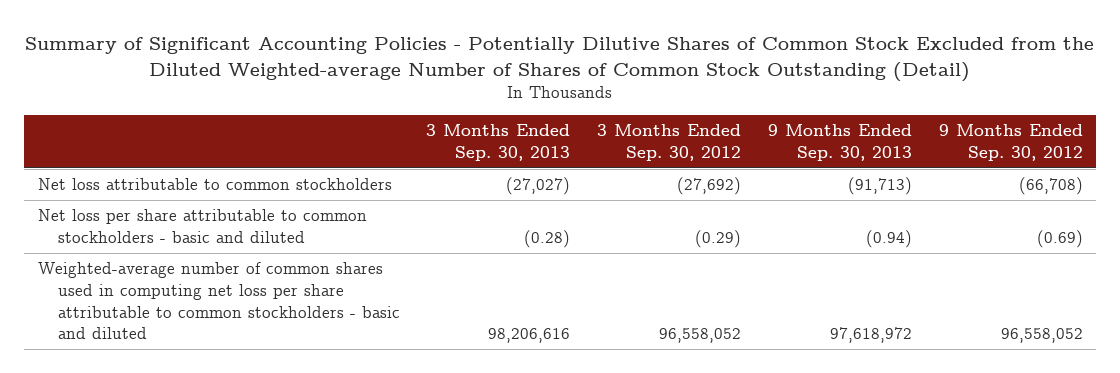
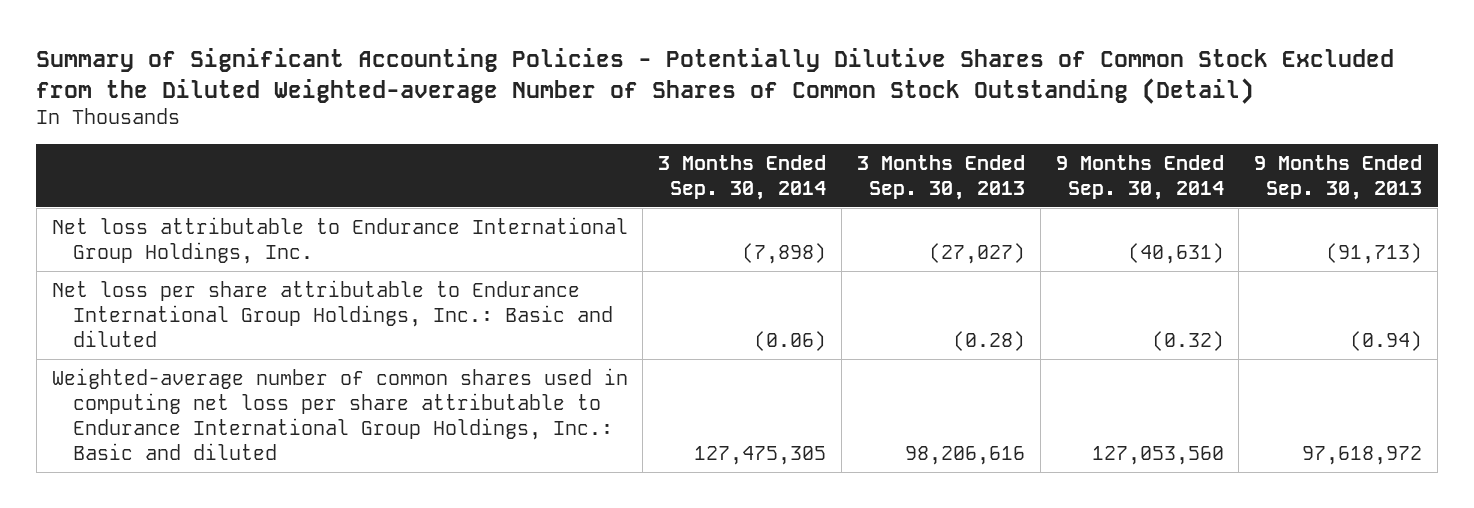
- | 3 Months Ended Sep. 30, 2013 | 3 Months Ended Sep. 30, 2012 | 9 Months Ended Sep. 30, 2013 | 9 Months Ended Sep. 30, 2012
+ | 3 Months Ended Sep. 30, 2014 | 3 Months Ended Sep. 30, 2013 | 9 Months Ended Sep. 30, 2014 | 9 Months Ended Sep. 30, 2013
- Net loss attributable to common stockholders | (27,027) | (27,692) | (91,713) | (66,708)
- Net loss per share attributable to common stockholders - basic and diluted | (0.28) | (0.29) | (0.94) | (0.69)
- Weighted-average number of common shares used in computing net loss per share attributable to common stockholders - basic and diluted | 98,206,616 | 96,558,052 | 97,618,972 | 96,558,052
+ Net loss attributable to Endurance International Group Holdings, Inc. | (7,898) | (27,027) | (40,631) | (91,713)
+ Net loss per share attributable to Endurance International Group Holdings, Inc.: Basic and diluted | (0.06) | (0.28) | (0.32) | (0.94)
+ Weighted-average number of common shares used in computing net loss per share attributable to Endurance International Group Holdings, Inc.: Basic and diluted | 127,475,305 | 98,206,616 | 127,053,560 | 97,618,972

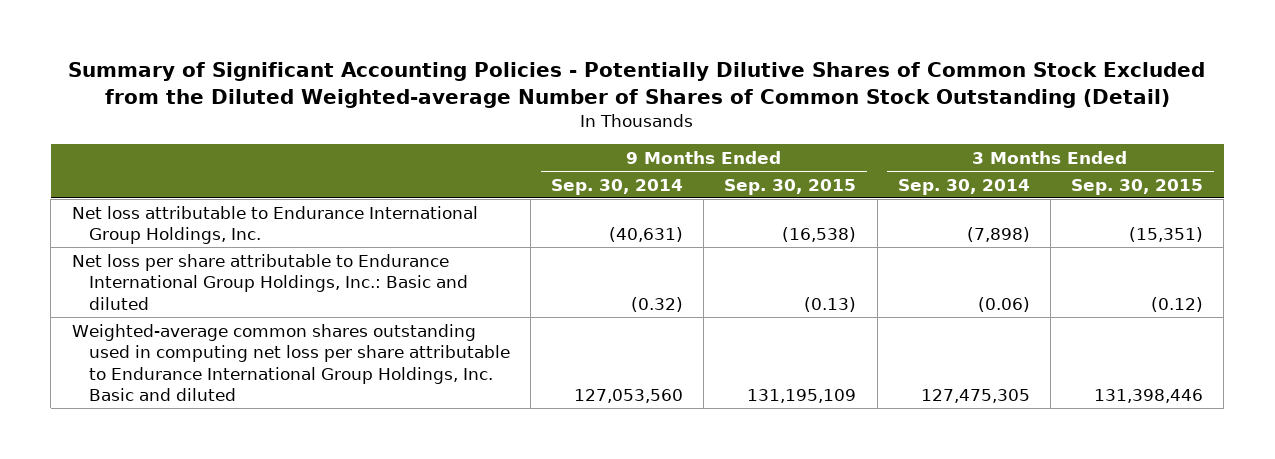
- | 3 Months Ended Sep. 30, 2014 | 3 Months Ended Sep. 30, 2013 | 9 Months Ended Sep. 30, 2014 | 9 Months Ended Sep. 30, 2013
+ | 9 Months Ended Sep. 30, 2014 | 9 Months Ended Sep. 30, 2015 | 3 Months Ended Sep. 30, 2014 | 3 Months Ended Sep. 30, 2015
- Weighted-average number of common shares used in computing net loss per share attributable to Endurance International Group Holdings, Inc.: Basic and diluted | 127,475,305 | 98,206,616 | 127,053,560 | 97,618,972
+ Weighted-average common shares outstanding used in computing net loss per share attributable to Endurance International Group Holdings, Inc. Basic and diluted | 127,053,560 | 131,195,109 | 127,475,305 | 131,398,446

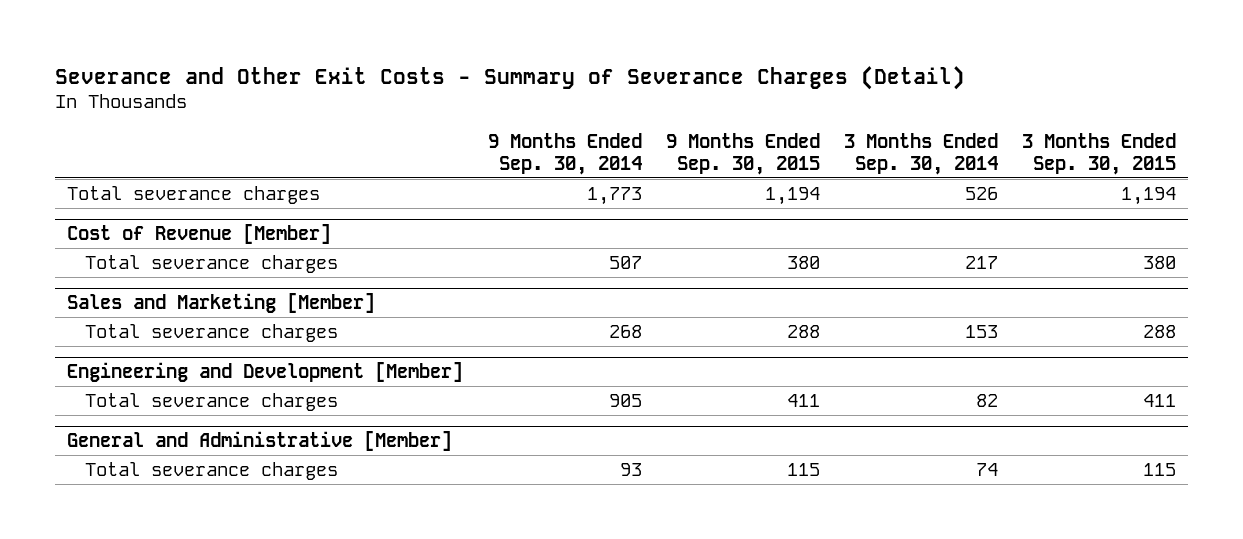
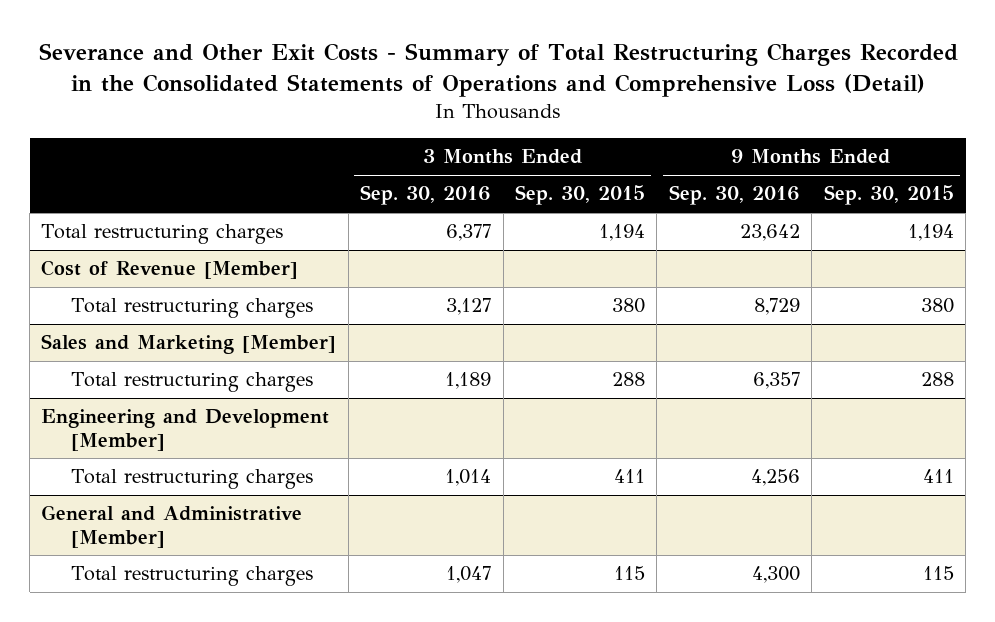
- Severance and Other Exit Costs - Summary of Severance Charges (Detail)
+ Severance and Other Exit Costs - Summary of Total Restructuring Charges Recorded in the Consolidated Statements of Operations and Comprehensive Loss (Detail)
- | 9 Months Ended Sep. 30, 2014 | 9 Months Ended Sep. 30, 2015 | 3 Months Ended Sep. 30, 2014 | 3 Months Ended Sep. 30, 2015
+ | 3 Months Ended Sep. 30, 2016 | 3 Months Ended Sep. 30, 2015 | 9 Months Ended Sep. 30, 2016 | 9 Months Ended Sep. 30, 2015
- Total severance charges | 1,773 | 1,194 | 526 | 1,194
+ Total restructuring charges | 6,377 | 1,194 | 23,642 | 1,194
@ Cost of Revenue [Member]
- Total severance charges | 507 | 380 | 217 | 380
+ Total restructuring charges | 3,127 | 380 | 8,729 | 380
@ Sales and Marketing [Member]
- Total severance charges | 268 | 288 | 153 | 288
+ Total restructuring charges | 1,189 | 288 | 6,357 | 288
@ Engineering and Development [Member]
- Total severance charges | 905 | 411 | 82 | 411
+ Total restructuring charges | 1,014 | 411 | 4,256 | 411
@ General and Administrative [Member]
- Total severance charges | 93 | 115 | 74 | 115
+ Total restructuring charges | 1,047 | 115 | 4,300 | 115

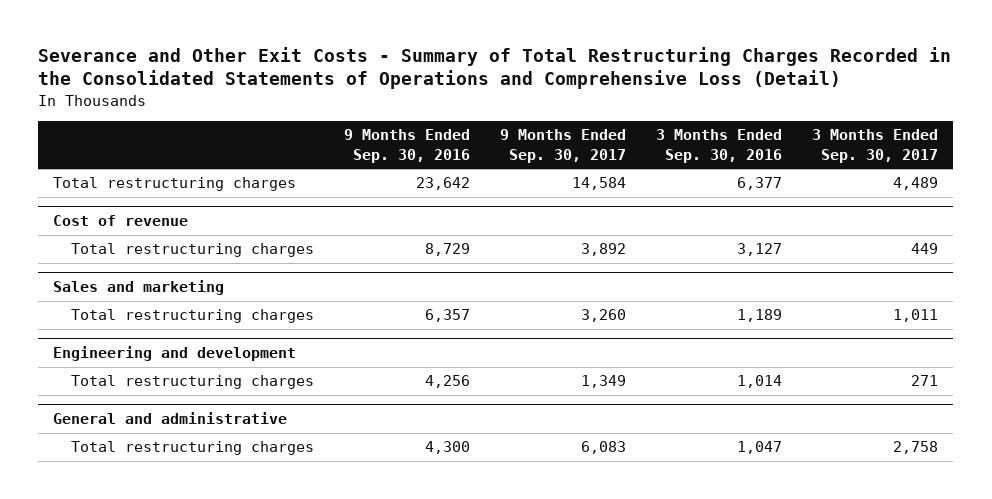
- | 3 Months Ended Sep. 30, 2016 | 3 Months Ended Sep. 30, 2015 | 9 Months Ended Sep. 30, 2016 | 9 Months Ended Sep. 30, 2015
+ | 9 Months Ended Sep. 30, 2016 | 9 Months Ended Sep. 30, 2017 | 3 Months Ended Sep. 30, 2016 | 3 Months Ended Sep. 30, 2017
- Cost of Revenue [Member]
+ Cost of revenue
- Sales and Marketing [Member]
+ Sales and marketing
- Engineering and Development [Member]
+ Engineering and development
- General and Administrative [Member]
+ General and administrative

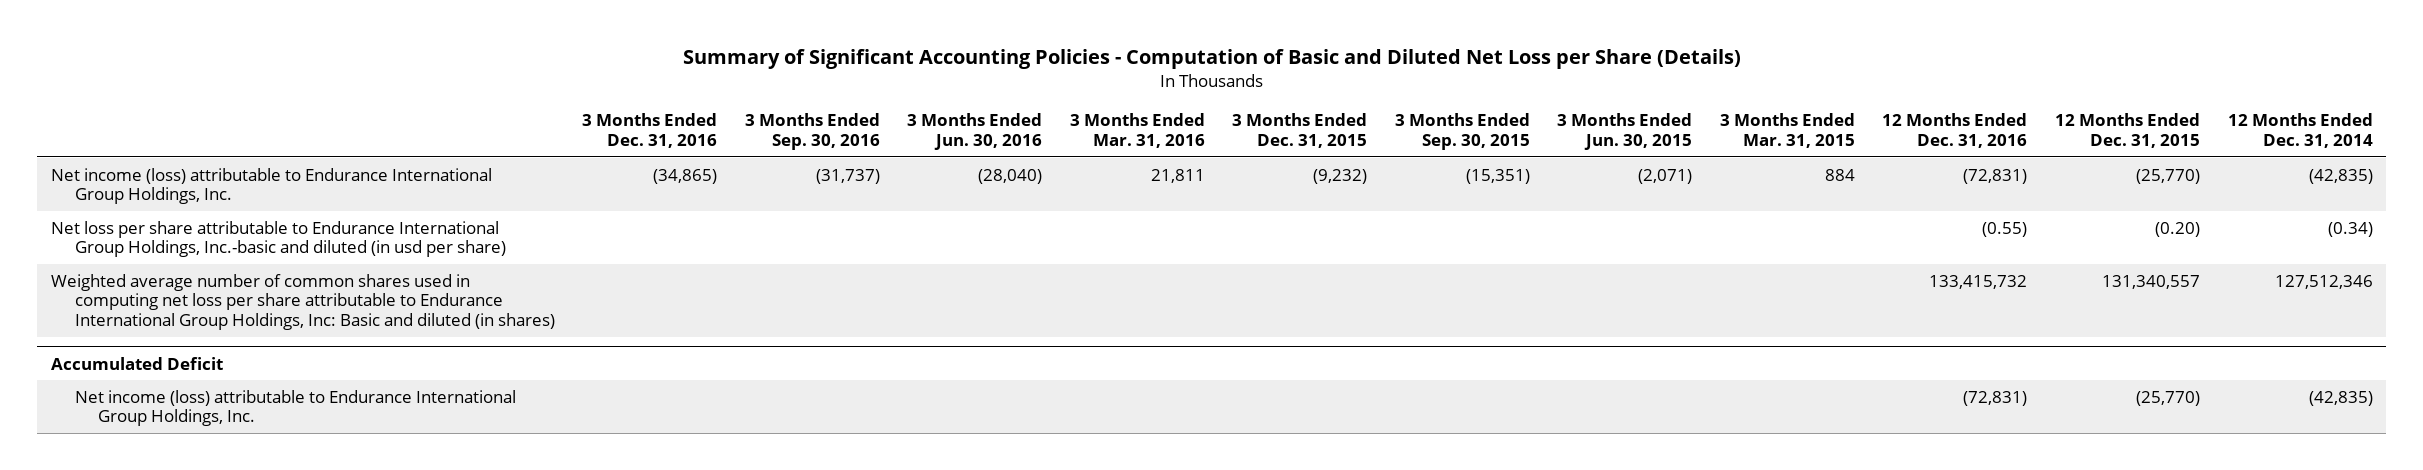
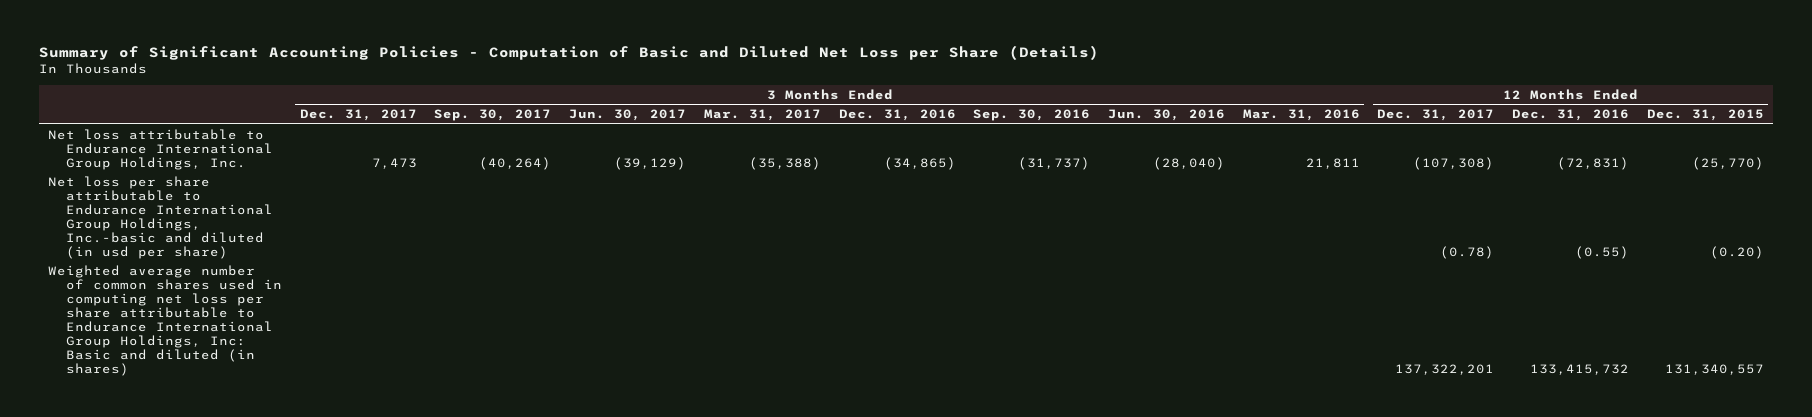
- | 3 Months Ended Dec. 31, 2016 | 3 Months Ended Sep. 30, 2016 | 3 Months Ended Jun. 30, 2016 | 3 Months Ended Mar. 31, 2016 | 3 Months Ended Dec. 31, 2015 | 3 Months Ended Sep. 30, 2015 | 3 Months Ended Jun. 30, 2015 | 3 Months Ended Mar. 31, 2015 | 12 Months Ended Dec. 31, 2016 | 12 Months Ended Dec. 31, 2015 | 12 Months Ended Dec. 31, 2014
+ | 3 Months Ended Dec. 31, 2017 | 3 Months Ended Sep. 30, 2017 | 3 Months Ended Jun. 30, 2017 | 3 Months Ended Mar. 31, 2017 | 3 Months Ended Dec. 31, 2016 | 3 Months Ended Sep. 30, 2016 | 3 Months Ended Jun. 30, 2016 | 3 Months Ended Mar. 31, 2016 | 12 Months Ended Dec. 31, 2017 | 12 Months Ended Dec. 31, 2016 | 12 Months Ended Dec. 31, 2015
- Net income (loss) attributable to Endurance International Group Holdings, Inc. | (34,865) | (31,737) | (28,040) | 21,811 | (9,232) | (15,351) | (2,071) | 884 | (72,831) | (25,770) | (42,835)
+ Net loss attributable to Endurance International Group Holdings, Inc. | 7,473 | (40,264) | (39,129) | (35,388) | (34,865) | (31,737) | (28,040) | 21,811 | (107,308) | (72,831) | (25,770)
- Accumulated Deficit
- Net income (loss) attributable to Endurance International Group Holdings, Inc. | | | | | | | | | (72,831) | (25,770) | (42,835)

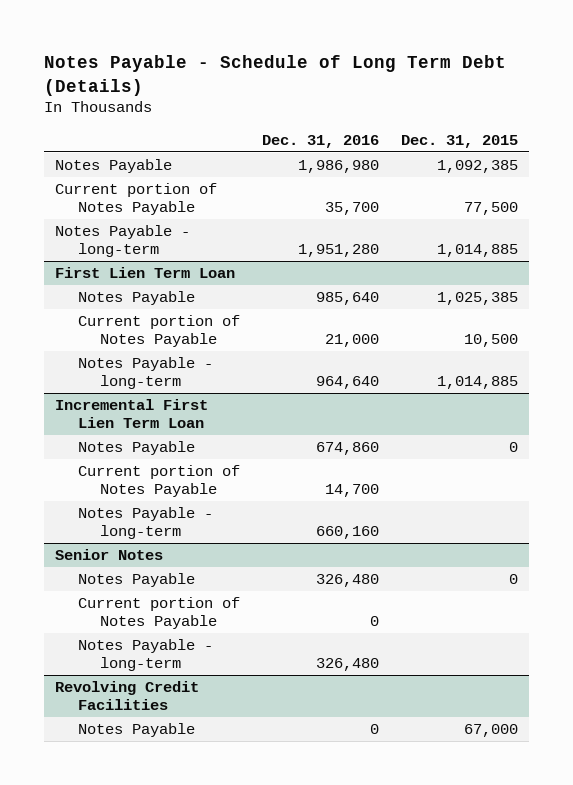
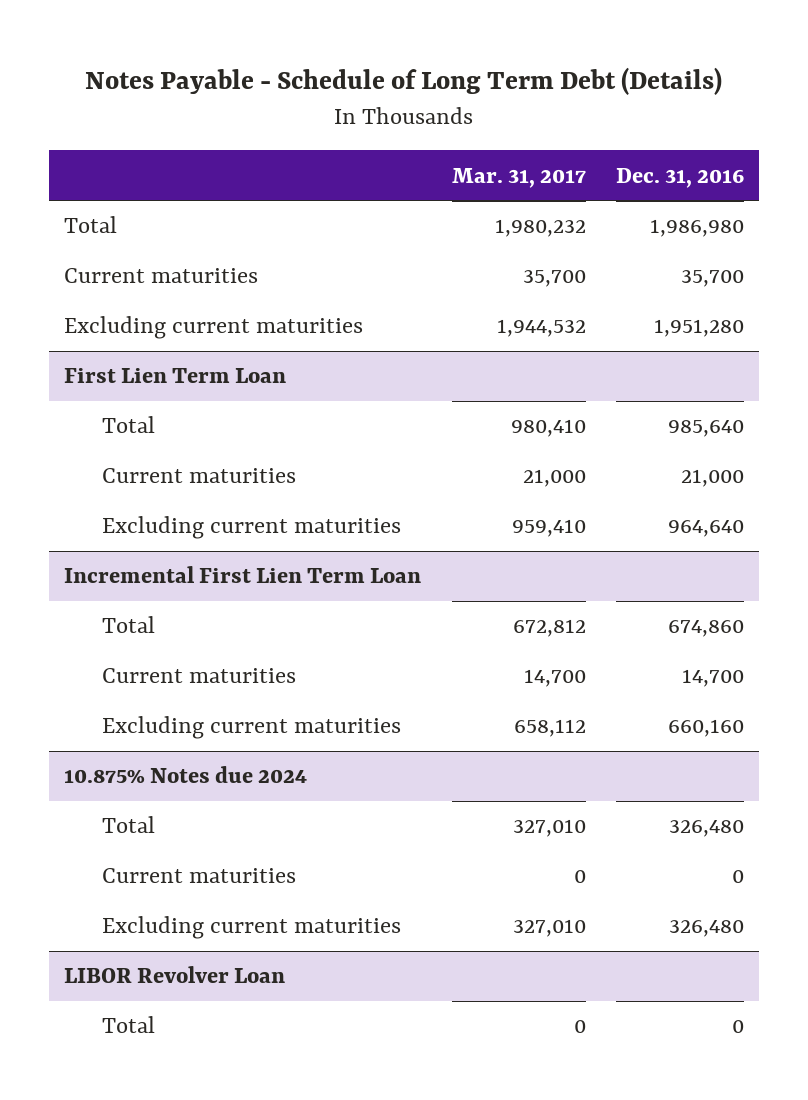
- | Dec. 31, 2016 | Dec. 31, 2015
+ | Mar. 31, 2017 | Dec. 31, 2016
- Notes Payable | 1,986,980 | 1,092,385
- Current portion of Notes Payable | 35,700 | 77,500
- Notes Payable - long-term | 1,951,280 | 1,014,885
+ Total | 1,980,232 | 1,986,980
+ Current maturities | 35,700 | 35,700
+ Excluding current maturities | 1,944,532 | 1,951,280
@ First Lien Term Loan
- Notes Payable | 985,640 | 1,025,385
- Current portion of Notes Payable | 21,000 | 10,500
- Notes Payable - long-term | 964,640 | 1,014,885
+ Total | 980,410 | 985,640
+ Current maturities | 21,000 | 21,000
+ Excluding current maturities | 959,410 | 964,640
@ Incremental First Lien Term Loan
- Notes Payable | 674,860 | 0
- Current portion of Notes Payable | 14,700 |
- Notes Payable - long-term | 660,160 |
- Senior Notes
- Notes Payable | 326,480 | 0
- Current portion of Notes Payable | 0 |
- Notes Payable - long-term | 326,480 |
- Revolving Credit Facilities
- Notes Payable | 0 | 67,000
@ Incremental First Lien Term Loan
+ Total | 672,812 | 674,860
+ Current maturities | 14,700 | 14,700
+ Excluding current maturities | 658,112 | 660,160
+ 10.875% Notes due 2024
+ Total | 327,010 | 326,480
+ Current maturities | 0 | 0
+ Excluding current maturities | 327,010 | 326,480
+ LIBOR Revolver Loan
+ Total | 0 | 0

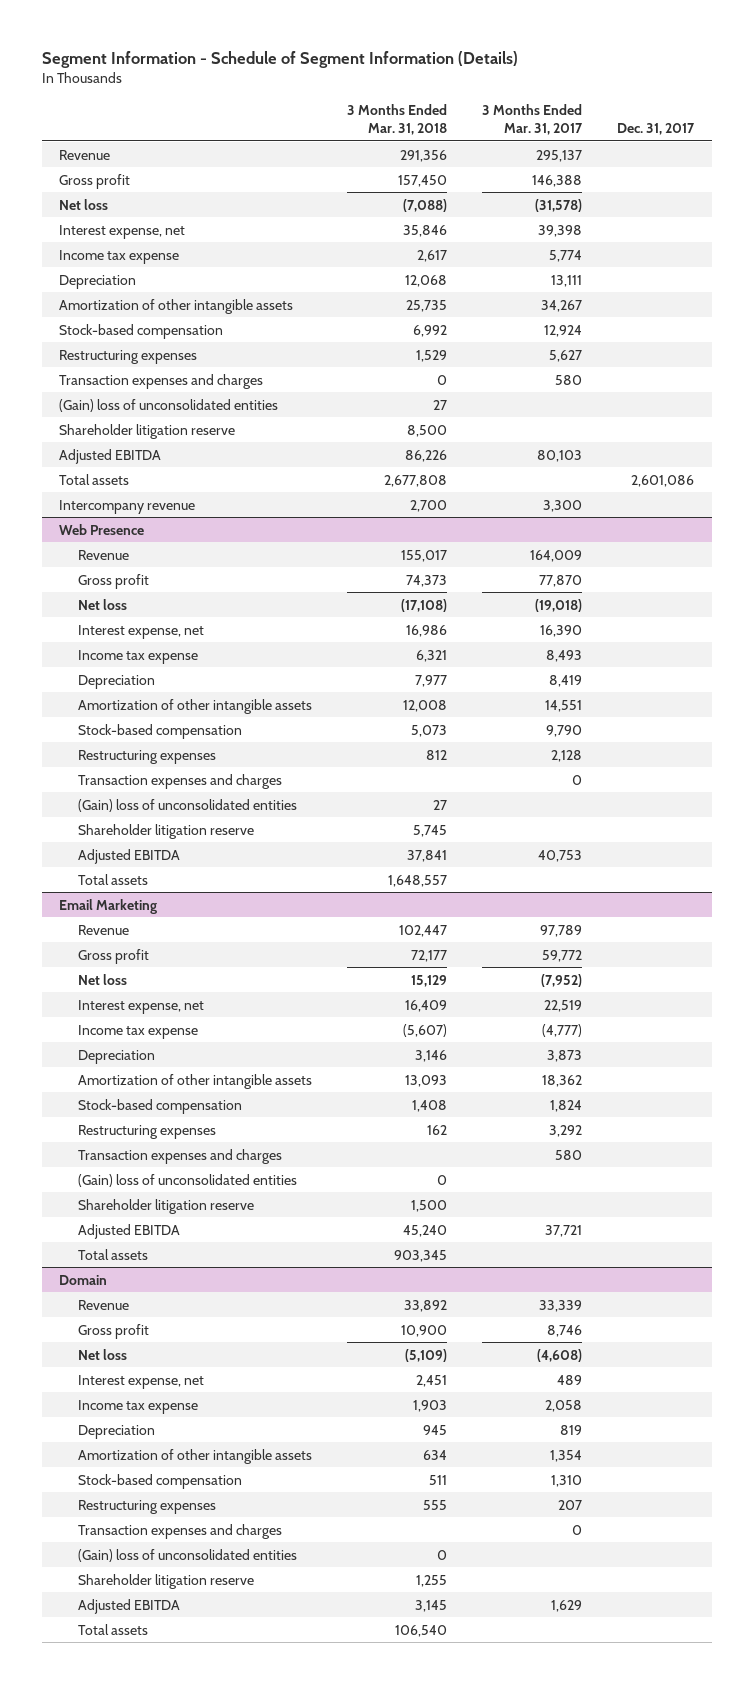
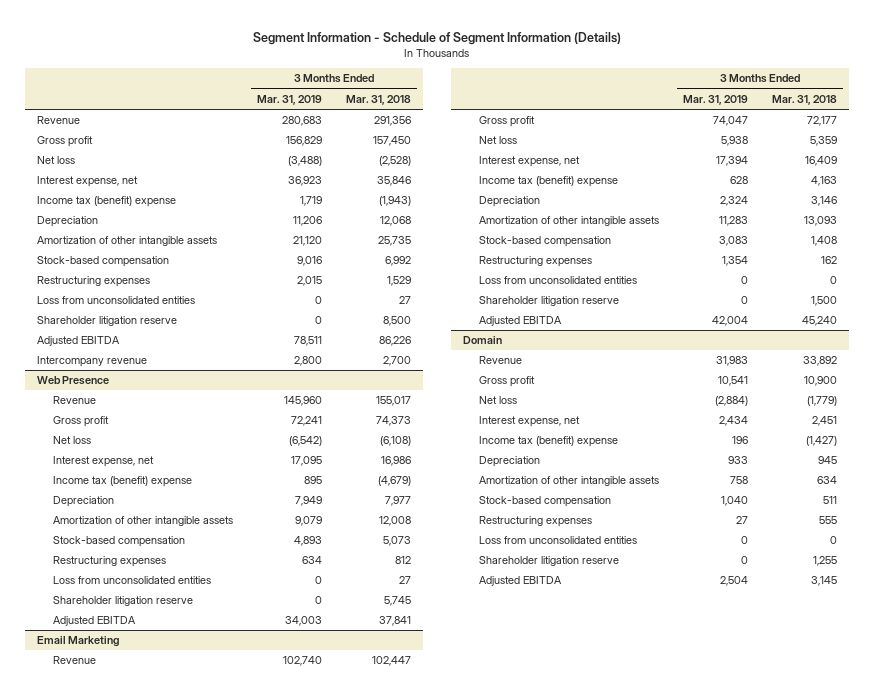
- | 3 Months Ended Mar. 31, 2018 | 3 Months Ended Mar. 31, 2017 | Dec. 31, 2017
+ | 3 Months Ended Mar. 31, 2019 | 3 Months Ended Mar. 31, 2018
- Net loss | (7,088) | (31,578) |
+ Net loss | (3,488) | (2,528)
- Income tax expense | 2,617 | 5,774 |
+ Income tax (benefit) expense | 1,719 | (1,943)
- Transaction expenses and charges | 0 | 580 |
- (Gain) loss of unconsolidated entities | 27 | |
+ Loss from unconsolidated entities | 0 | 27
- Total assets | 2,677,808 | | 2,601,086
@ Web Presence
- Net loss | (17,108) | (19,018) |
+ Net loss | (6,542) | (6,108)
- Income tax expense | 6,321 | 8,493 |
+ Income tax (benefit) expense | 895 | (4,679)
- Transaction expenses and charges | | 0 |
- (Gain) loss of unconsolidated entities | 27 | |
+ Loss from unconsolidated entities | 0 | 27
- Total assets | 1,648,557 | |
@ Email Marketing
- Net loss | 15,129 | (7,952) |
+ Net loss | 5,938 | 5,359
- Income tax expense | (5,607) | (4,777) |
+ Income tax (benefit) expense | 628 | 4,163
- Transaction expenses and charges | | 580 |
- (Gain) loss of unconsolidated entities | 0 | |
+ Loss from unconsolidated entities | 0 | 0
- Total assets | 903,345 | |
@ Domain
- Net loss | (5,109) | (4,608) |
+ Net loss | (2,884) | (1,779)
- Income tax expense | 1,903 | 2,058 |
+ Income tax (benefit) expense | 196 | (1,427)
- Transaction expenses and charges | | 0 |
- (Gain) loss of unconsolidated entities | 0 | |
+ Loss from unconsolidated entities | 0 | 0
- Total assets | 106,540 | |

